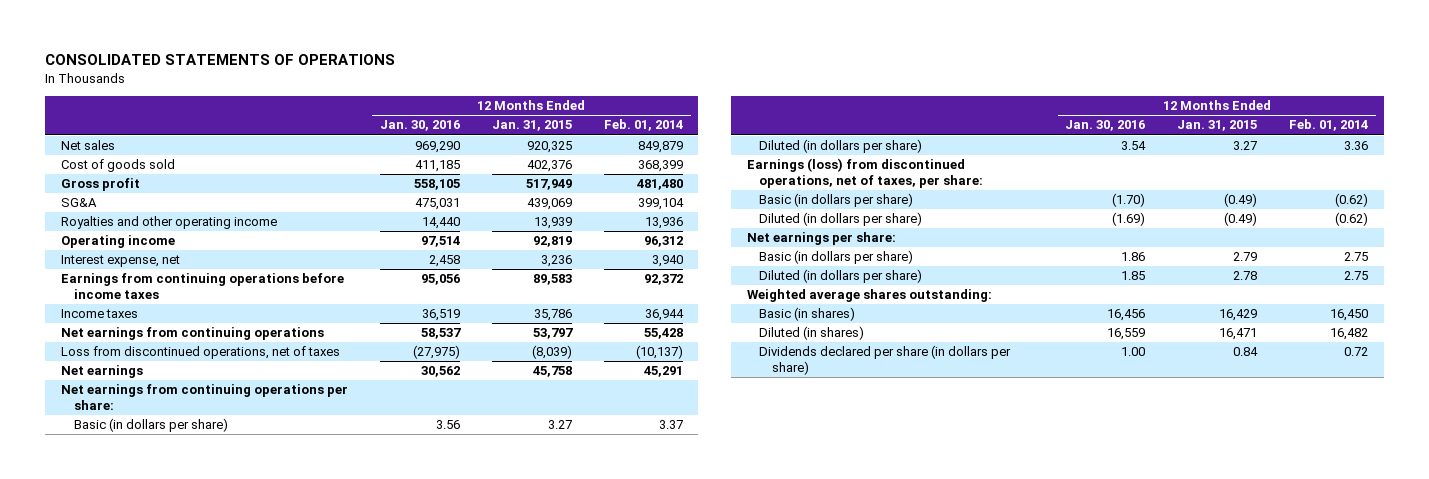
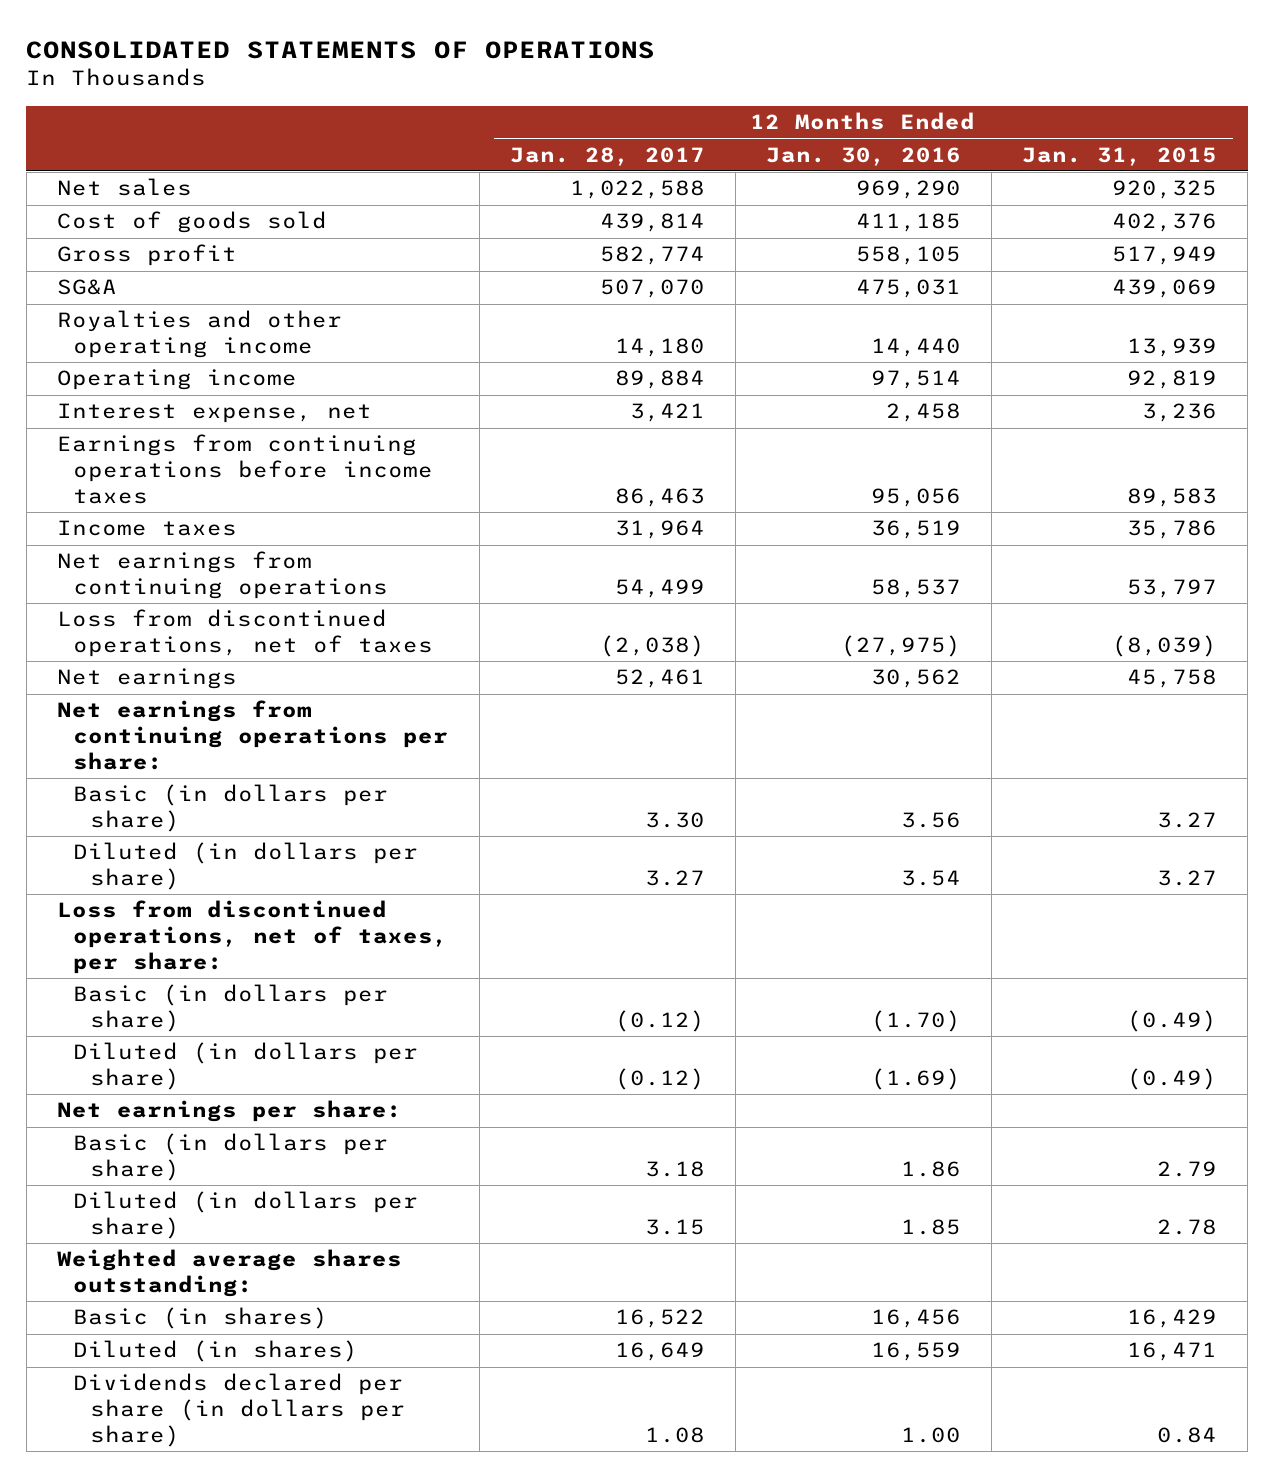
- | 12 Months Ended Jan. 30, 2016 | 12 Months Ended Jan. 31, 2015 | 12 Months Ended Feb. 01, 2014
+ | 12 Months Ended Jan. 28, 2017 | 12 Months Ended Jan. 30, 2016 | 12 Months Ended Jan. 31, 2015
- Earnings (loss) from discontinued operations, net of taxes, per share:
+ Loss from discontinued operations, net of taxes, per share:

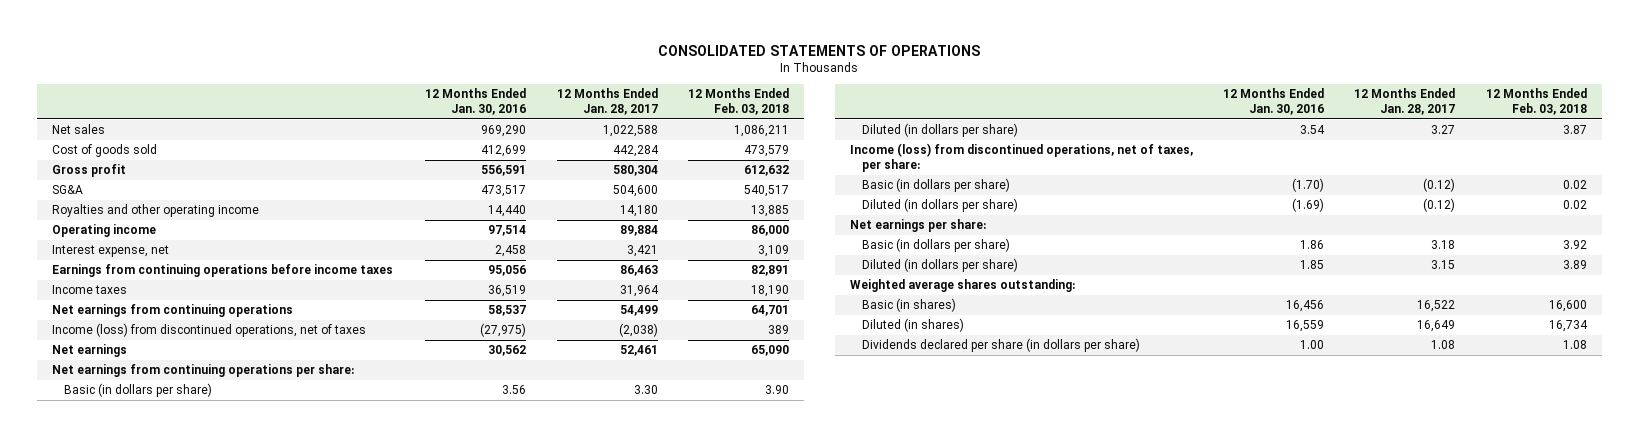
- | 12 Months Ended Jan. 28, 2017 | 12 Months Ended Jan. 30, 2016 | 12 Months Ended Jan. 31, 2015
+ | 12 Months Ended Jan. 30, 2016 | 12 Months Ended Jan. 28, 2017 | 12 Months Ended Feb. 03, 2018
- Cost of goods sold | 439,814 | 411,185 | 402,376
- Gross profit | 582,774 | 558,105 | 517,949
- SG&A | 507,070 | 475,031 | 439,069
+ Cost of goods sold | 412,699 | 442,284 | 473,579
+ Gross profit | 556,591 | 580,304 | 612,632
+ SG&A | 473,517 | 504,600 | 540,517
- Loss from discontinued operations, net of taxes | (2,038) | (27,975) | (8,039)
+ Income (loss) from discontinued operations, net of taxes | (27,975) | (2,038) | 389
- Loss from discontinued operations, net of taxes, per share:
+ Income (loss) from discontinued operations, net of taxes, per share:

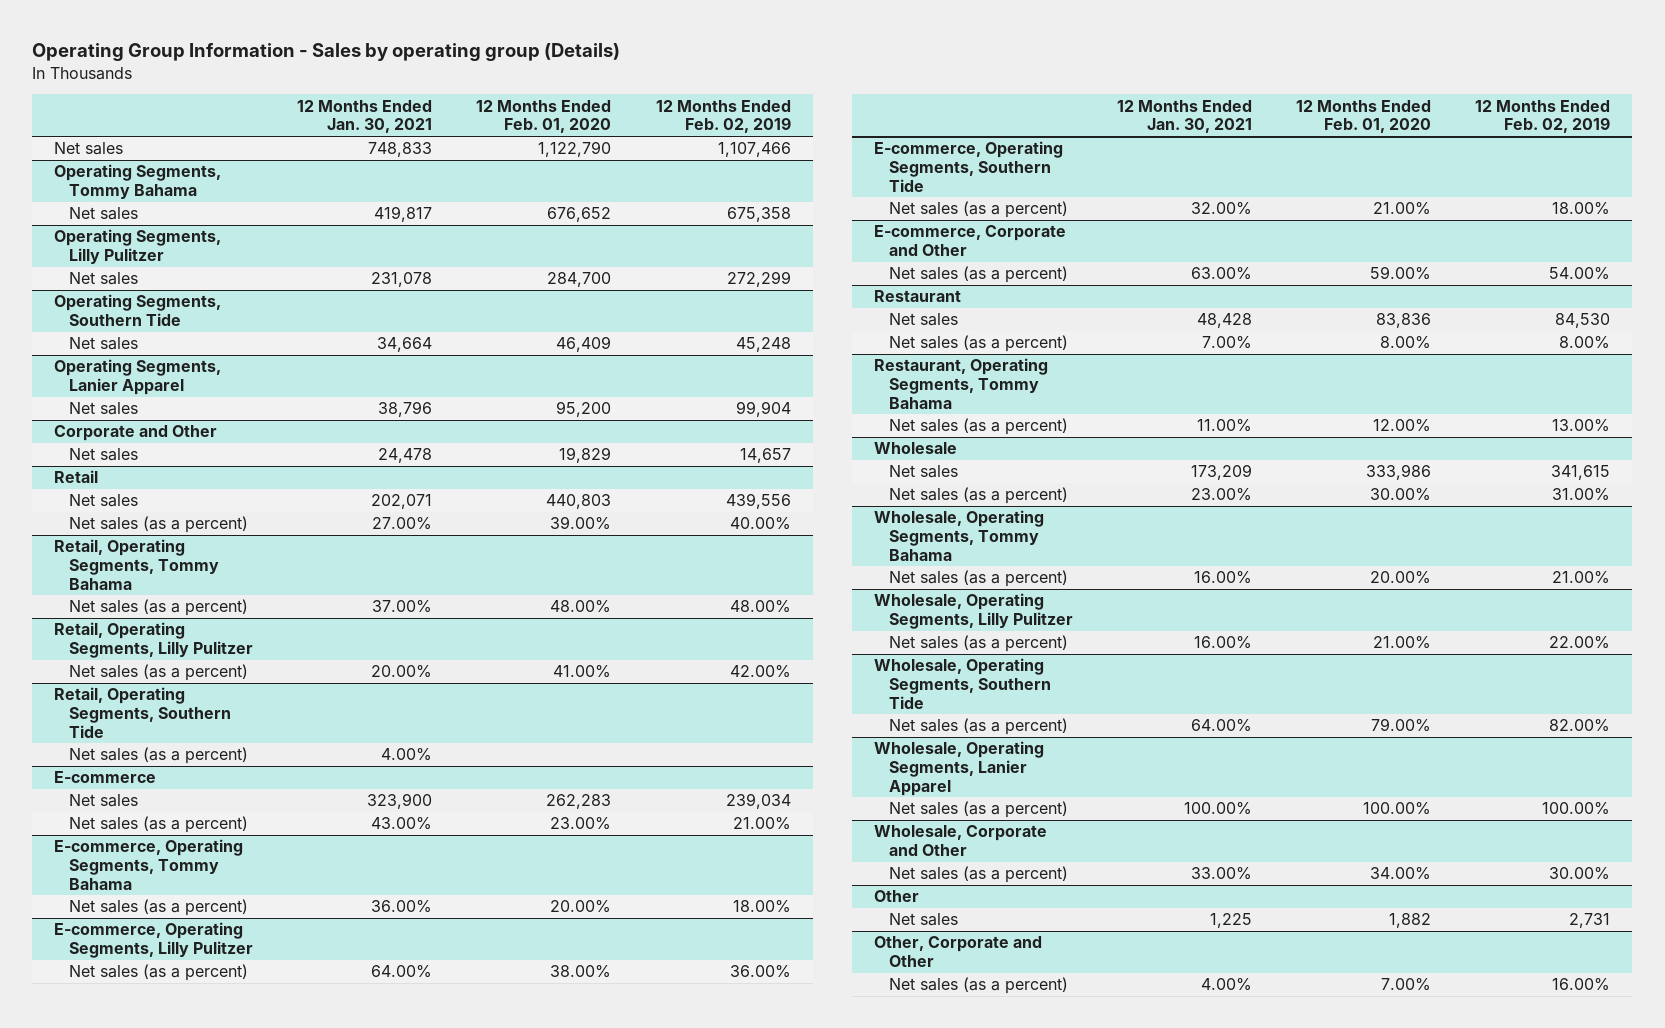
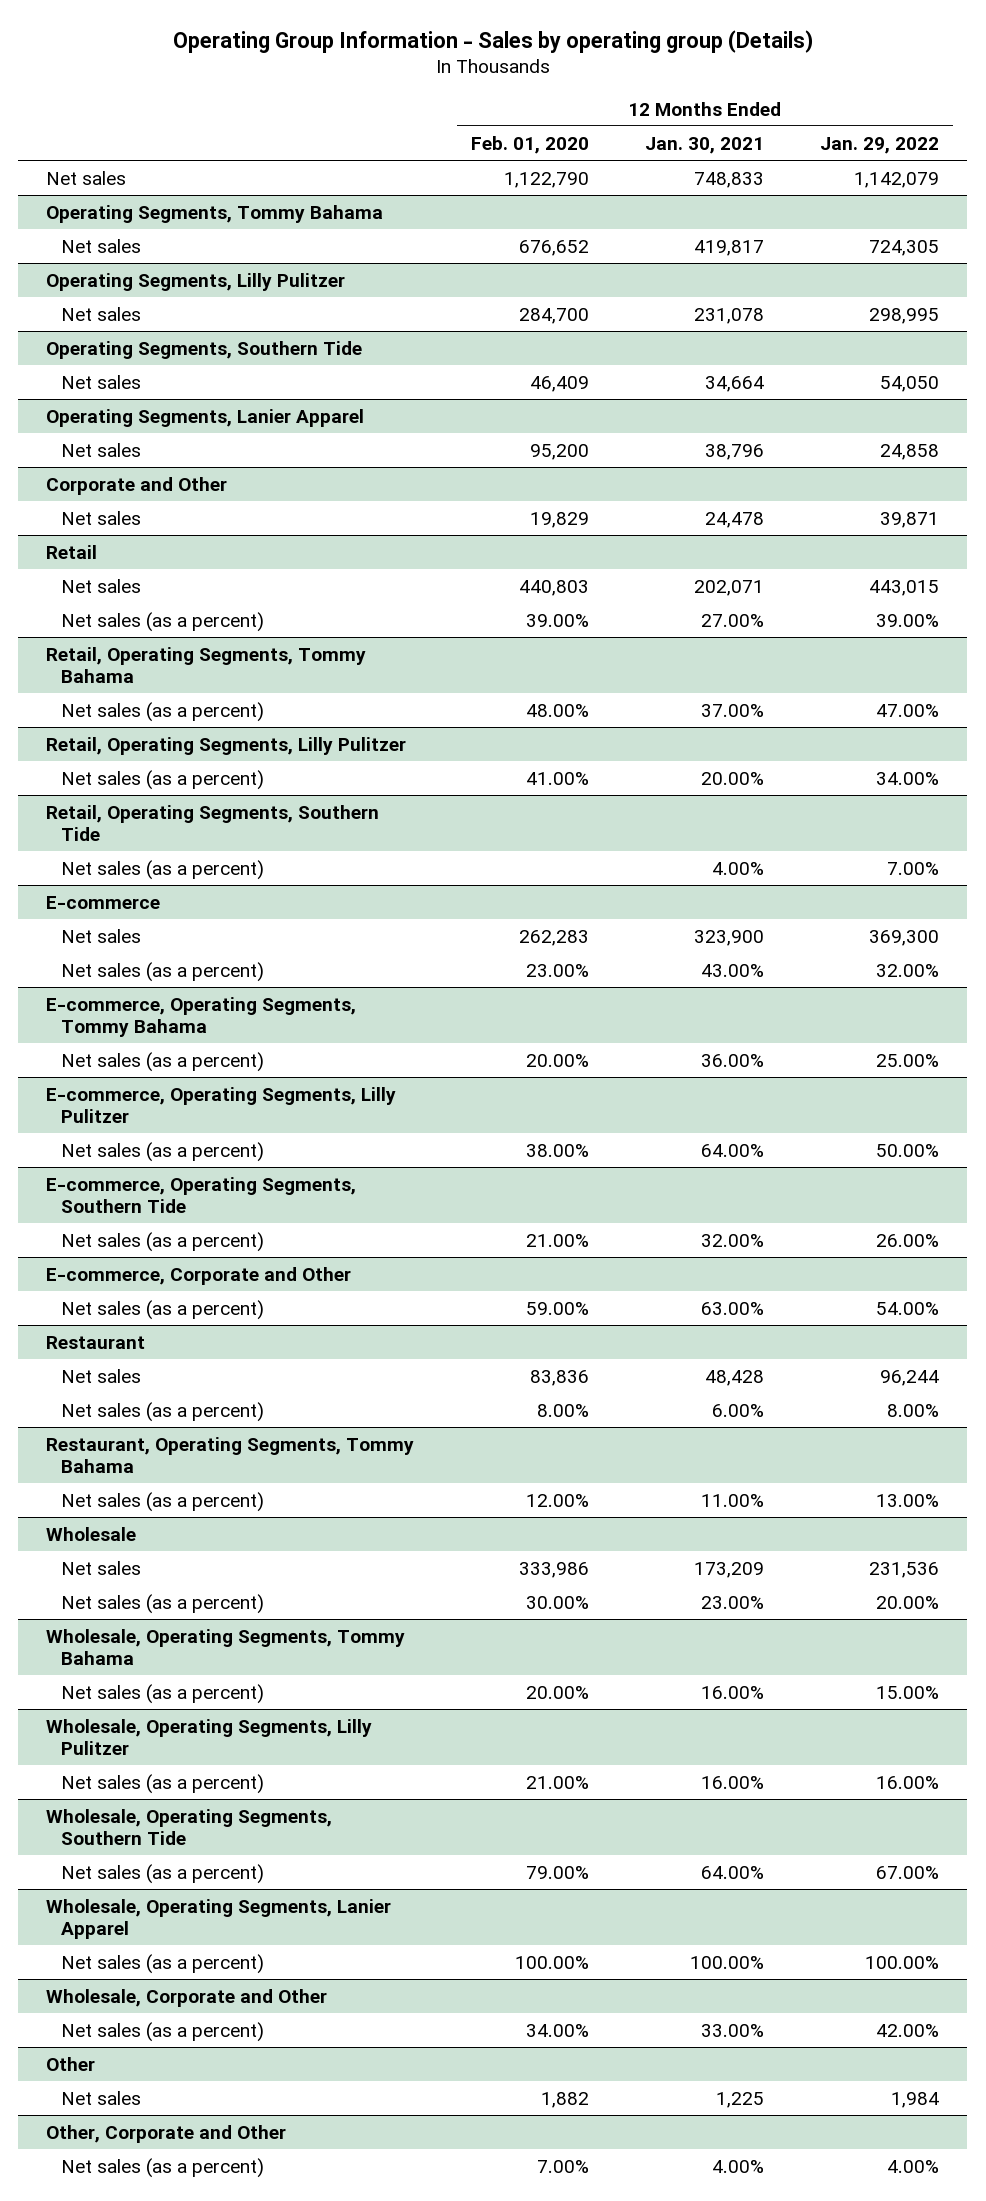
- | 12 Months Ended Jan. 30, 2021 | 12 Months Ended Feb. 01, 2020 | 12 Months Ended Feb. 02, 2019
+ | 12 Months Ended Feb. 01, 2020 | 12 Months Ended Jan. 30, 2021 | 12 Months Ended Jan. 29, 2022
@ Restaurant
- Net sales (as a percent) | 7.00% | 8.00% | 8.00%
+ Net sales (as a percent) | 8.00% | 6.00% | 8.00%

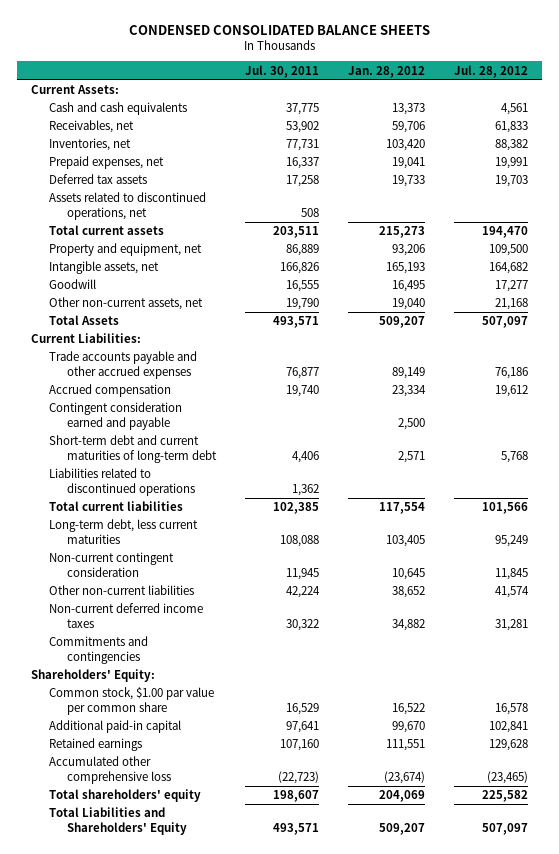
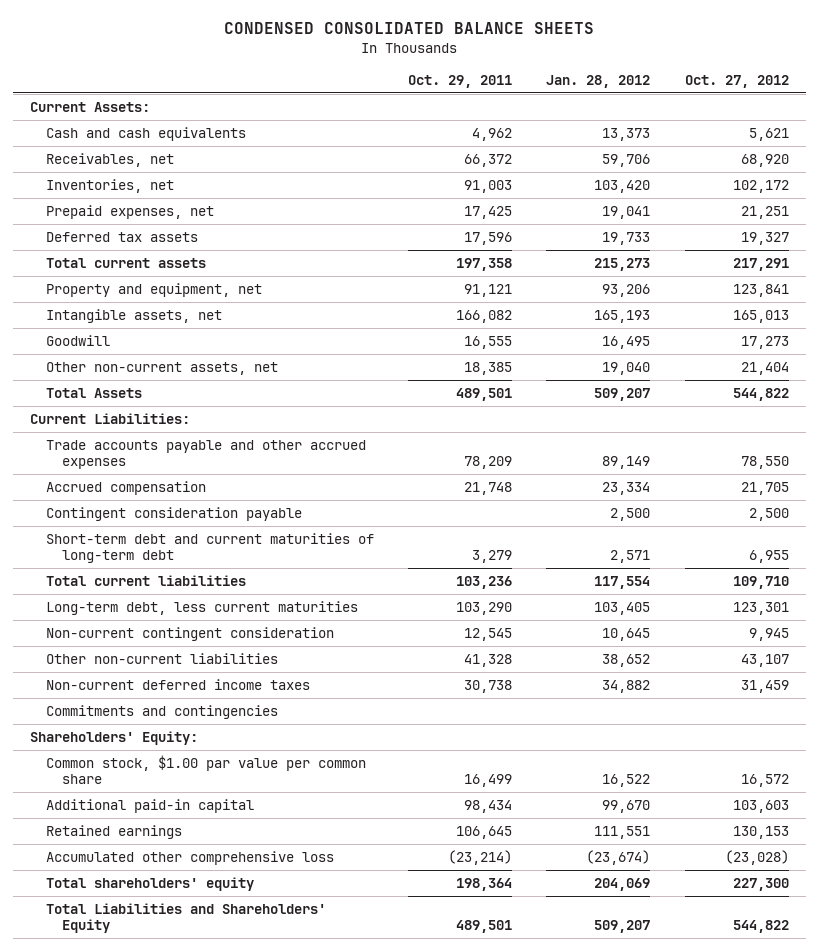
- | Jul. 30, 2011 | Jan. 28, 2012 | Jul. 28, 2012
+ | Oct. 29, 2011 | Jan. 28, 2012 | Oct. 27, 2012
- Assets related to discontinued operations, net | 508 | |
- Contingent consideration earned and payable | | 2,500 |
+ Contingent consideration payable | | 2,500 | 2,500
- Liabilities related to discontinued operations | 1,362 | |

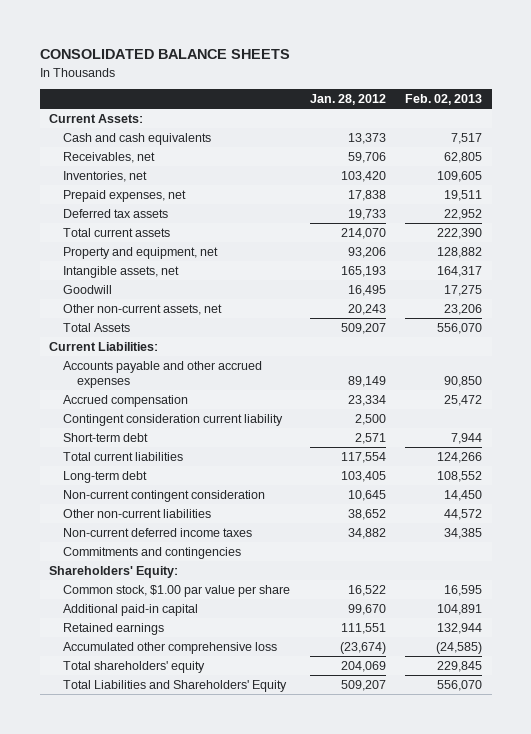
- CONDENSED CONSOLIDATED BALANCE SHEETS
+ CONSOLIDATED BALANCE SHEETS
- | Oct. 29, 2011 | Jan. 28, 2012 | Oct. 27, 2012
+ | Jan. 28, 2012 | Feb. 02, 2013
- Prepaid expenses, net | 17,425 | 19,041 | 21,251
+ Prepaid expenses, net | 17,838 | 19,511
- Total current assets | 197,358 | 215,273 | 217,291
+ Total current assets | 214,070 | 222,390
- Other non-current assets, net | 18,385 | 19,040 | 21,404
+ Other non-current assets, net | 20,243 | 23,206
- Trade accounts payable and other accrued expenses | 78,209 | 89,149 | 78,550
+ Accounts payable and other accrued expenses | 89,149 | 90,850
- Contingent consideration payable | | 2,500 | 2,500
- Short-term debt and current maturities of long-term debt | 3,279 | 2,571 | 6,955
+ Contingent consideration current liability | 2,500 |
+ Short-term debt | 2,571 | 7,944
- Long-term debt, less current maturities | 103,290 | 103,405 | 123,301
+ Long-term debt | 103,405 | 108,552
- Common stock, $1.00 par value per common share | 16,499 | 16,522 | 16,572
+ Common stock, $1.00 par value per share | 16,522 | 16,595

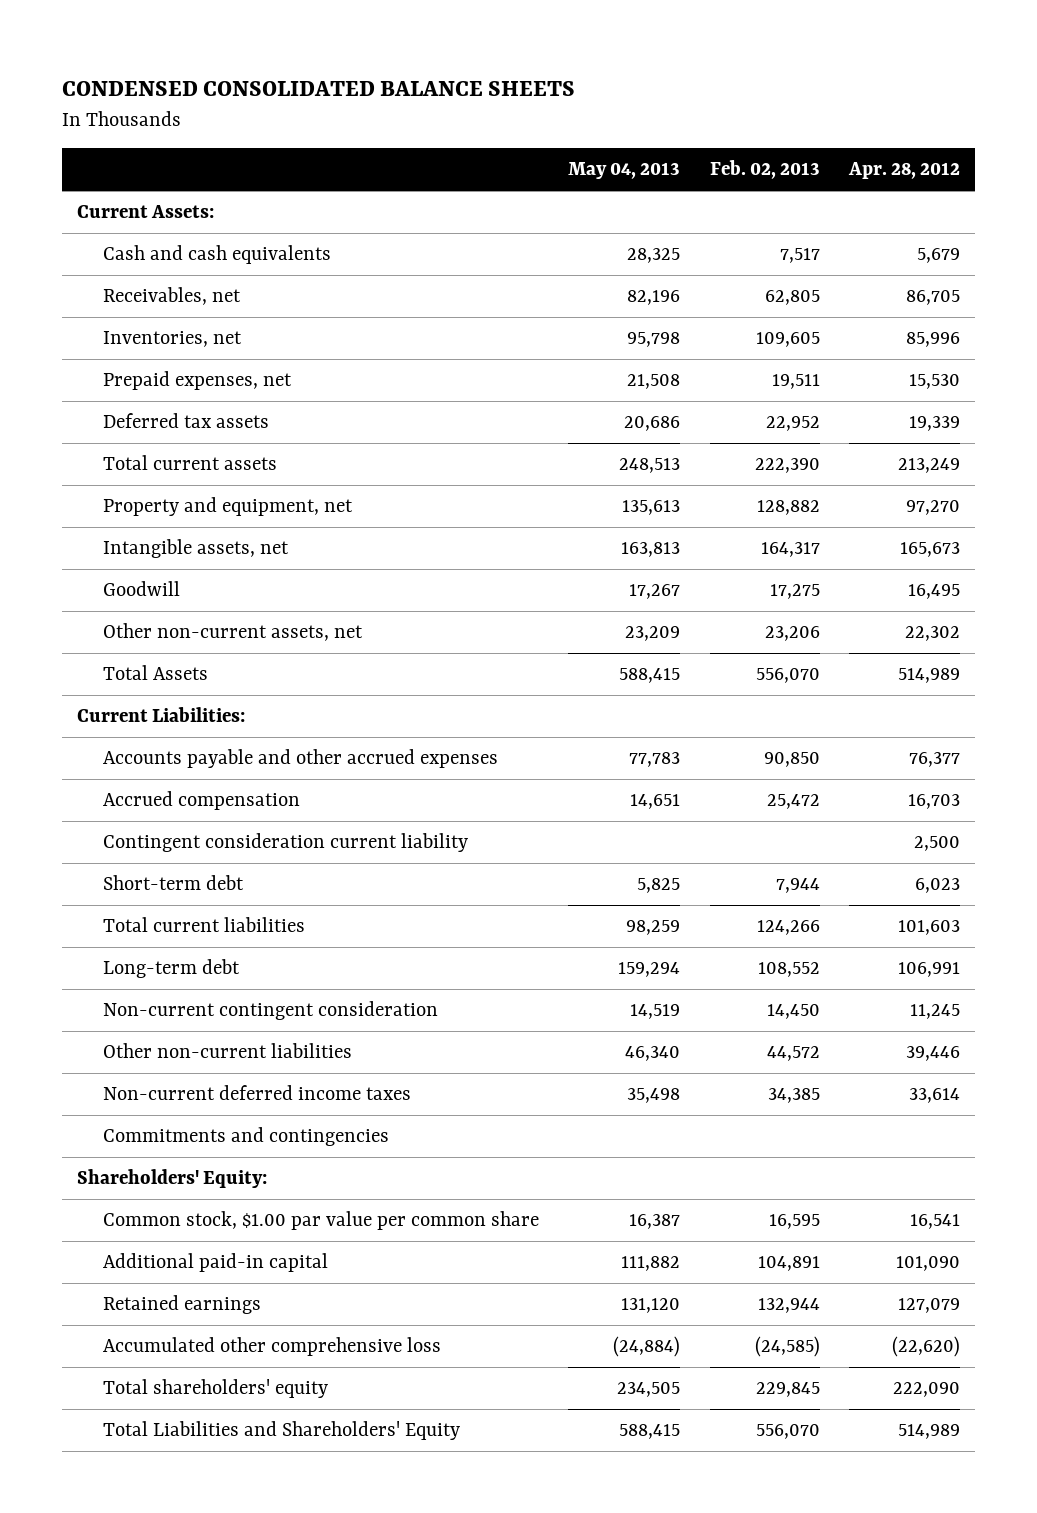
- CONSOLIDATED BALANCE SHEETS
+ CONDENSED CONSOLIDATED BALANCE SHEETS
- | Jan. 28, 2012 | Feb. 02, 2013
+ | May 04, 2013 | Feb. 02, 2013 | Apr. 28, 2012
- Common stock, $1.00 par value per share | 16,522 | 16,595
+ Common stock, $1.00 par value per common share | 16,387 | 16,595 | 16,541

